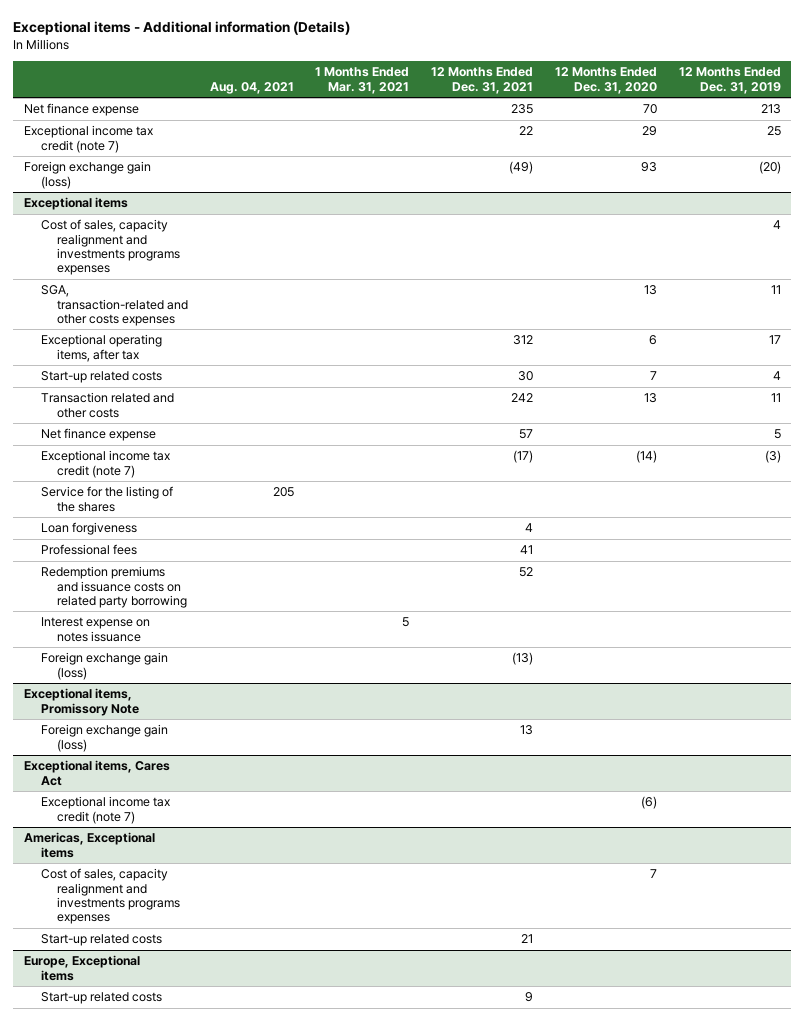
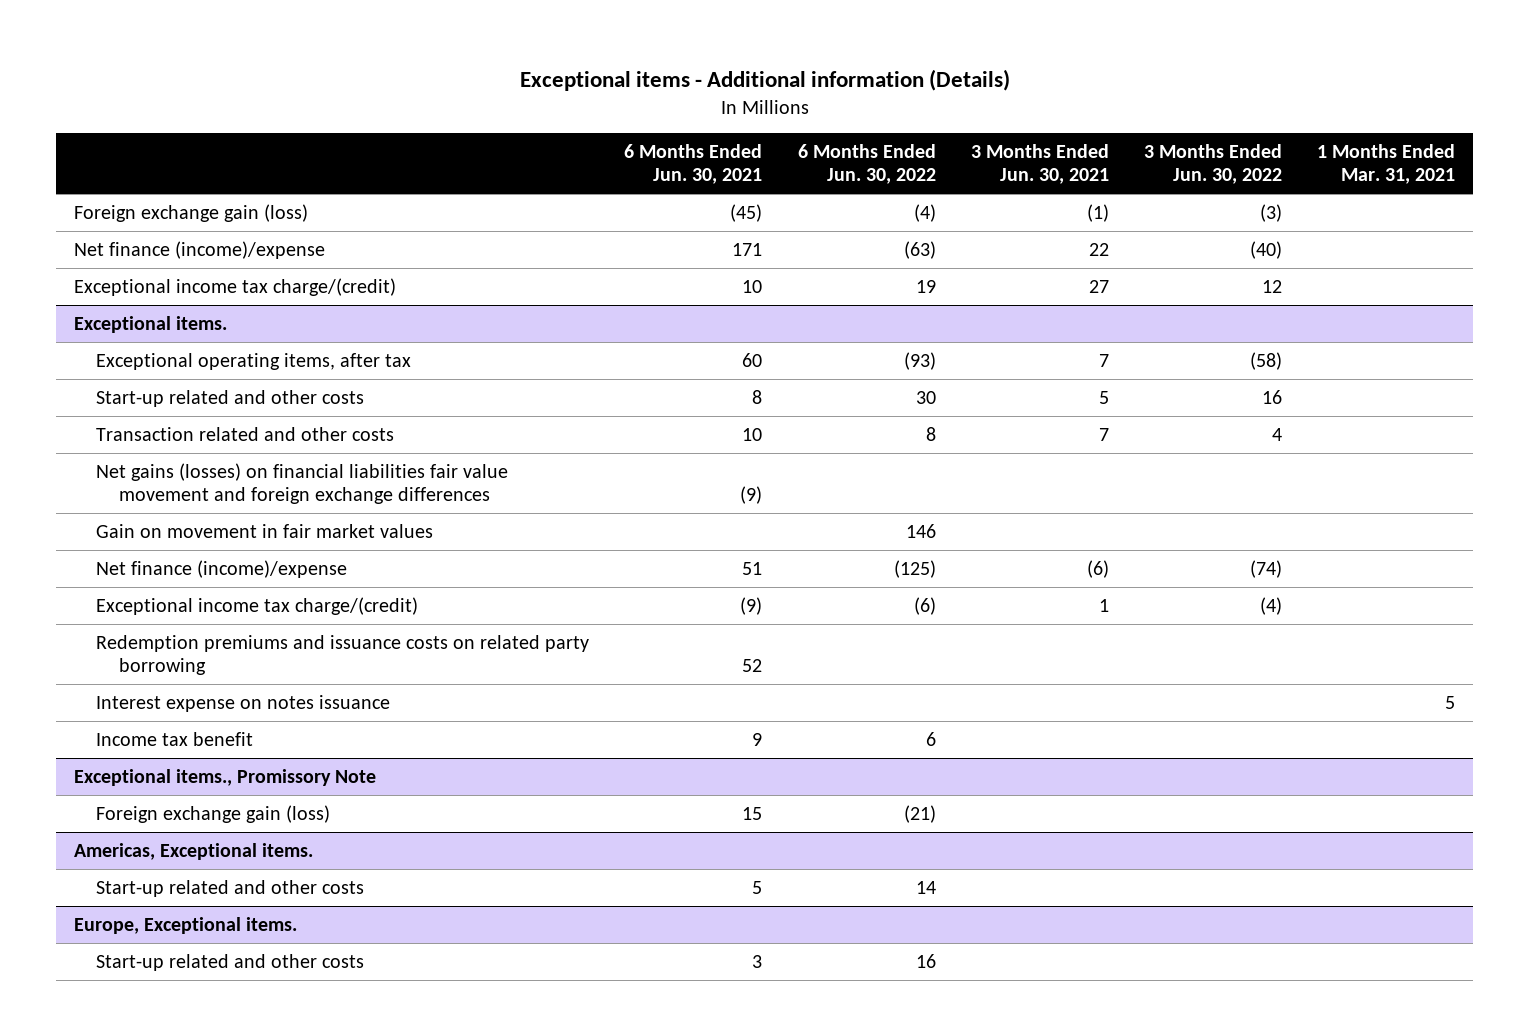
- | Aug. 04, 2021 | 1 Months Ended Mar. 31, 2021 | 12 Months Ended Dec. 31, 2021 | 12 Months Ended Dec. 31, 2020 | 12 Months Ended Dec. 31, 2019
+ | 6 Months Ended Jun. 30, 2021 | 6 Months Ended Jun. 30, 2022 | 3 Months Ended Jun. 30, 2021 | 3 Months Ended Jun. 30, 2022 | 1 Months Ended Mar. 31, 2021
- Net finance expense | | | 235 | 70 | 213
- Exceptional income tax credit (note 7) | | | 22 | 29 | 25
- Exceptional items
- Cost of sales, capacity realignment and investments programs expenses | | | | | 4
- SGA, transaction-related and other costs expenses | | | | 13 | 11
+ Net finance (income)/expense | 171 | (63) | 22 | (40) |
+ Exceptional income tax charge/(credit) | 10 | 19 | 27 | 12 |
+ Exceptional items.
- Start-up related costs | | | 30 | 7 | 4
+ Start-up related and other costs | 8 | 30 | 5 | 16 |
- Net finance expense | | | 57 | | 5
- Exceptional income tax credit (note 7) | | | (17) | (14) | (3)
- Service for the listing of the shares | 205 | | | |
- Loan forgiveness | | | 4 | |
- Professional fees | | | 41 | |
+ Net gains (losses) on financial liabilities fair value movement and foreign exchange differences | (9) | | | |
+ Gain on movement in fair market values | | 146 | | |
+ Net finance (income)/expense | 51 | (125) | (6) | (74) |
+ Exceptional income tax charge/(credit) | (9) | (6) | 1 | (4) |
- Foreign exchange gain (loss) | | | (13) | |
- Exceptional items, Promissory Note
+ Income tax benefit | 9 | 6 | | |
+ Exceptional items., Promissory Note
- Exceptional items, Cares Act
- Exceptional income tax credit (note 7) | | | | (6) |
- Americas, Exceptional items
- Cost of sales, capacity realignment and investments programs expenses | | | | 7 |
- Start-up related costs | | | 21 | |
- Europe, Exceptional items
- Start-up related costs | | | 9 | |
+ Americas, Exceptional items.
+ Start-up related and other costs | 5 | 14 | | |
+ Europe, Exceptional items.
+ Start-up related and other costs | 3 | 16 | | |

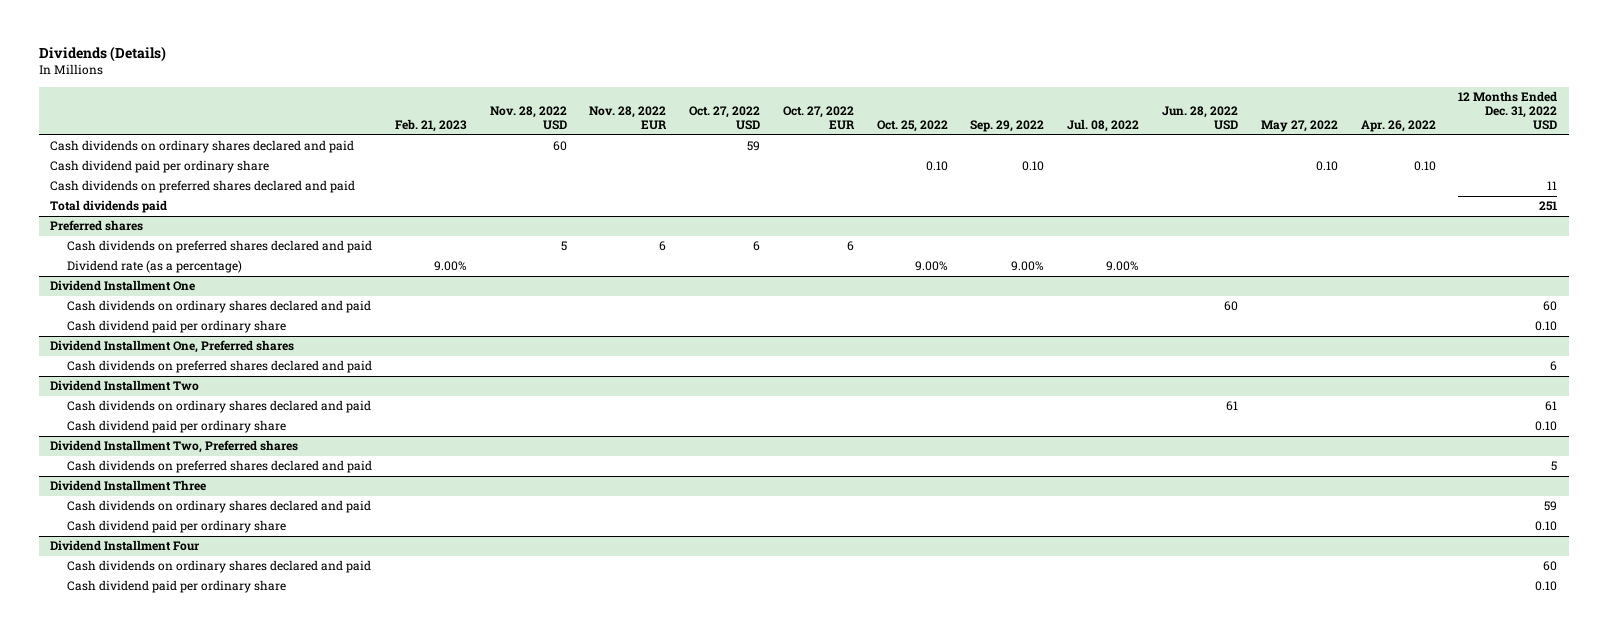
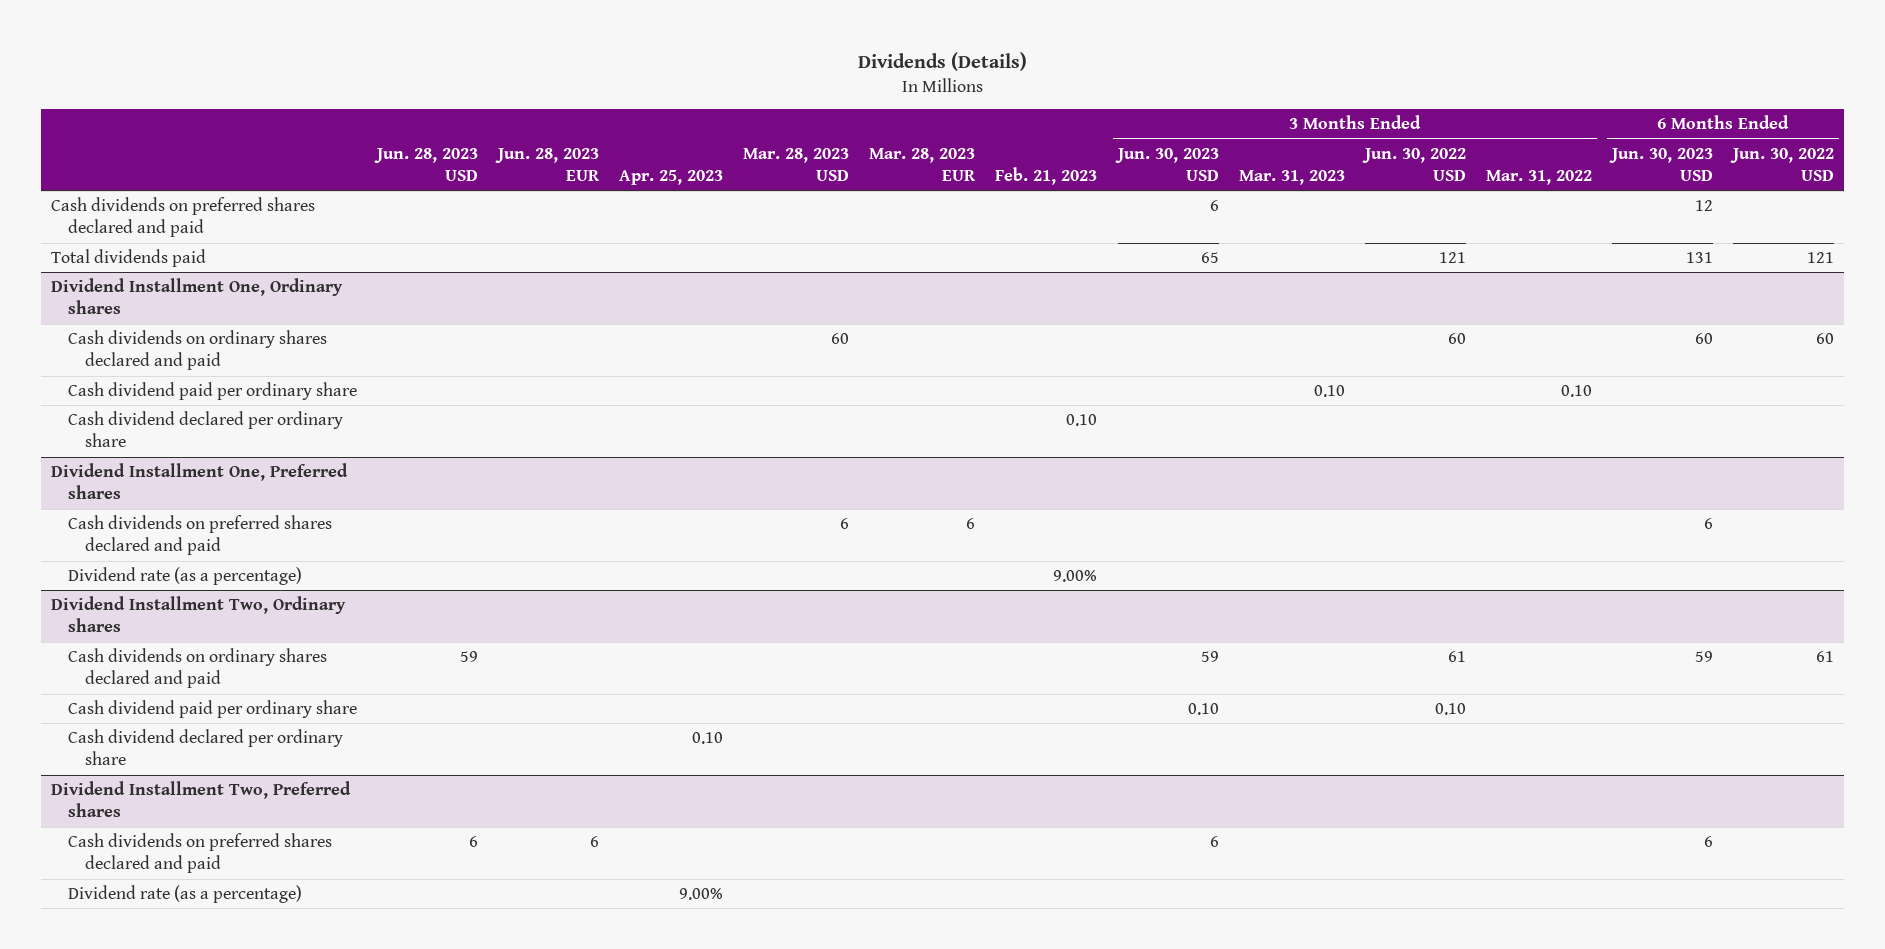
- | Feb. 21, 2023 | Nov. 28, 2022 USD | Nov. 28, 2022 EUR | Oct. 27, 2022 USD | Oct. 27, 2022 EUR | Oct. 25, 2022 | Sep. 29, 2022 | Jul. 08, 2022 | Jun. 28, 2022 USD | May 27, 2022 | Apr. 26, 2022 | 12 Months Ended Dec. 31, 2022 USD
+ | Jun. 28, 2023 USD | Jun. 28, 2023 EUR | Apr. 25, 2023 | Mar. 28, 2023 USD | Mar. 28, 2023 EUR | Feb. 21, 2023 | 3 Months Ended Jun. 30, 2023 USD | 3 Months Ended Mar. 31, 2023 | 3 Months Ended Jun. 30, 2022 USD | 3 Months Ended Mar. 31, 2022 | 6 Months Ended Jun. 30, 2023 USD | 6 Months Ended Jun. 30, 2022 USD
- Cash dividends on ordinary shares declared and paid | | 60 | | 59 | | | | | | | |
- Cash dividend paid per ordinary share | | | | | | 0.10 | 0.10 | | | 0.10 | 0.10 |
- Preferred shares
- Cash dividends on preferred shares declared and paid | | 5 | 6 | 6 | 6 | | | | | | |
- Dividend rate (as a percentage) | 9.00% | | | | | 9.00% | 9.00% | 9.00% | | | |
- Dividend Installment One
+ Dividend Installment One, Ordinary shares
+ Cash dividend declared per ordinary share | | | | | | 0.10 | | | | | |
- Dividend Installment Two
@ Dividend Installment One, Preferred shares
+ Dividend rate (as a percentage) | | | | | | 9.00% | | | | | |
+ Dividend Installment Two, Ordinary shares
+ Cash dividend declared per ordinary share | | | 0.10 | | | | | | | | |
- Dividend Installment Three
- Cash dividends on ordinary shares declared and paid | | | | | | | | | | | | 59
- Cash dividend paid per ordinary share | | | | | | | | | | | | 0.10
- Dividend Installment Four
- Cash dividends on ordinary shares declared and paid | | | | | | | | | | | | 60
- Cash dividend paid per ordinary share | | | | | | | | | | | | 0.10
@ Dividend Installment Two, Preferred shares
+ Dividend rate (as a percentage) | | | 9.00% | | | | | | | | |

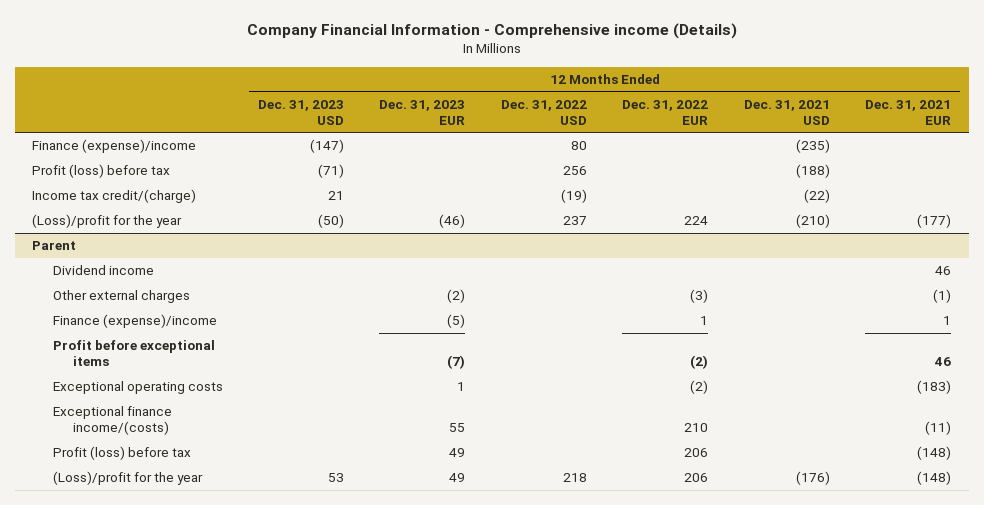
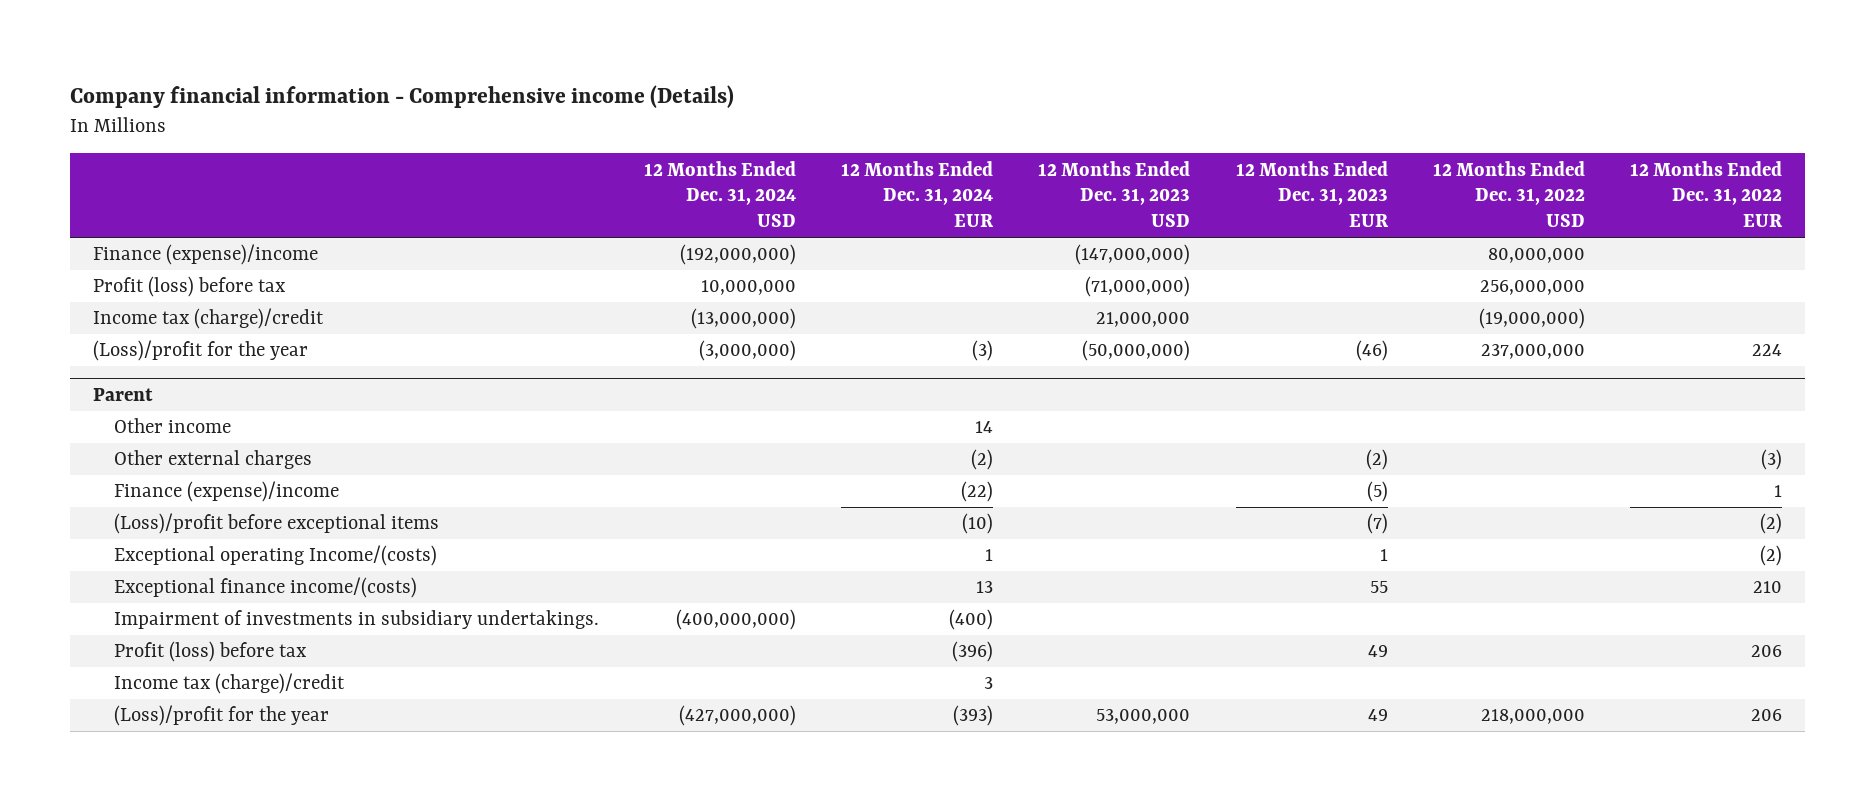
- Company Financial Information - Comprehensive income (Details)
+ Company financial information - Comprehensive income (Details)
- | 12 Months Ended Dec. 31, 2023 USD | 12 Months Ended Dec. 31, 2023 EUR | 12 Months Ended Dec. 31, 2022 USD | 12 Months Ended Dec. 31, 2022 EUR | 12 Months Ended Dec. 31, 2021 USD | 12 Months Ended Dec. 31, 2021 EUR
+ | 12 Months Ended Dec. 31, 2024 USD | 12 Months Ended Dec. 31, 2024 EUR | 12 Months Ended Dec. 31, 2023 USD | 12 Months Ended Dec. 31, 2023 EUR | 12 Months Ended Dec. 31, 2022 USD | 12 Months Ended Dec. 31, 2022 EUR
- Finance (expense)/income | (147) | | 80 | | (235) |
- Profit (loss) before tax | (71) | | 256 | | (188) |
- Income tax credit/(charge) | 21 | | (19) | | (22) |
- (Loss)/profit for the year | (50) | (46) | 237 | 224 | (210) | (177)
+ Finance (expense)/income | (192,000,000) | | (147,000,000) | | 80,000,000 |
+ Profit (loss) before tax | 10,000,000 | | (71,000,000) | | 256,000,000 |
+ Income tax (charge)/credit | (13,000,000) | | 21,000,000 | | (19,000,000) |
+ (Loss)/profit for the year | (3,000,000) | (3) | (50,000,000) | (46) | 237,000,000 | 224
@ Parent
- Dividend income | | | | | | 46
+ Other income | | 14 | | | |
- Profit before exceptional items | | (7) | | (2) | | 46
- Exceptional operating costs | | 1 | | (2) | | (183)
+ (Loss)/profit before exceptional items | | (10) | | (7) | | (2)
+ Exceptional operating Income/(costs) | | 1 | | 1 | | (2)
+ Impairment of investments in subsidiary undertakings. | (400,000,000) | (400) | | | |
- (Loss)/profit for the year | 53 | 49 | 218 | 206 | (176) | (148)
+ Income tax (charge)/credit | | 3 | | | |
+ (Loss)/profit for the year | (427,000,000) | (393) | 53,000,000 | 49 | 218,000,000 | 206

